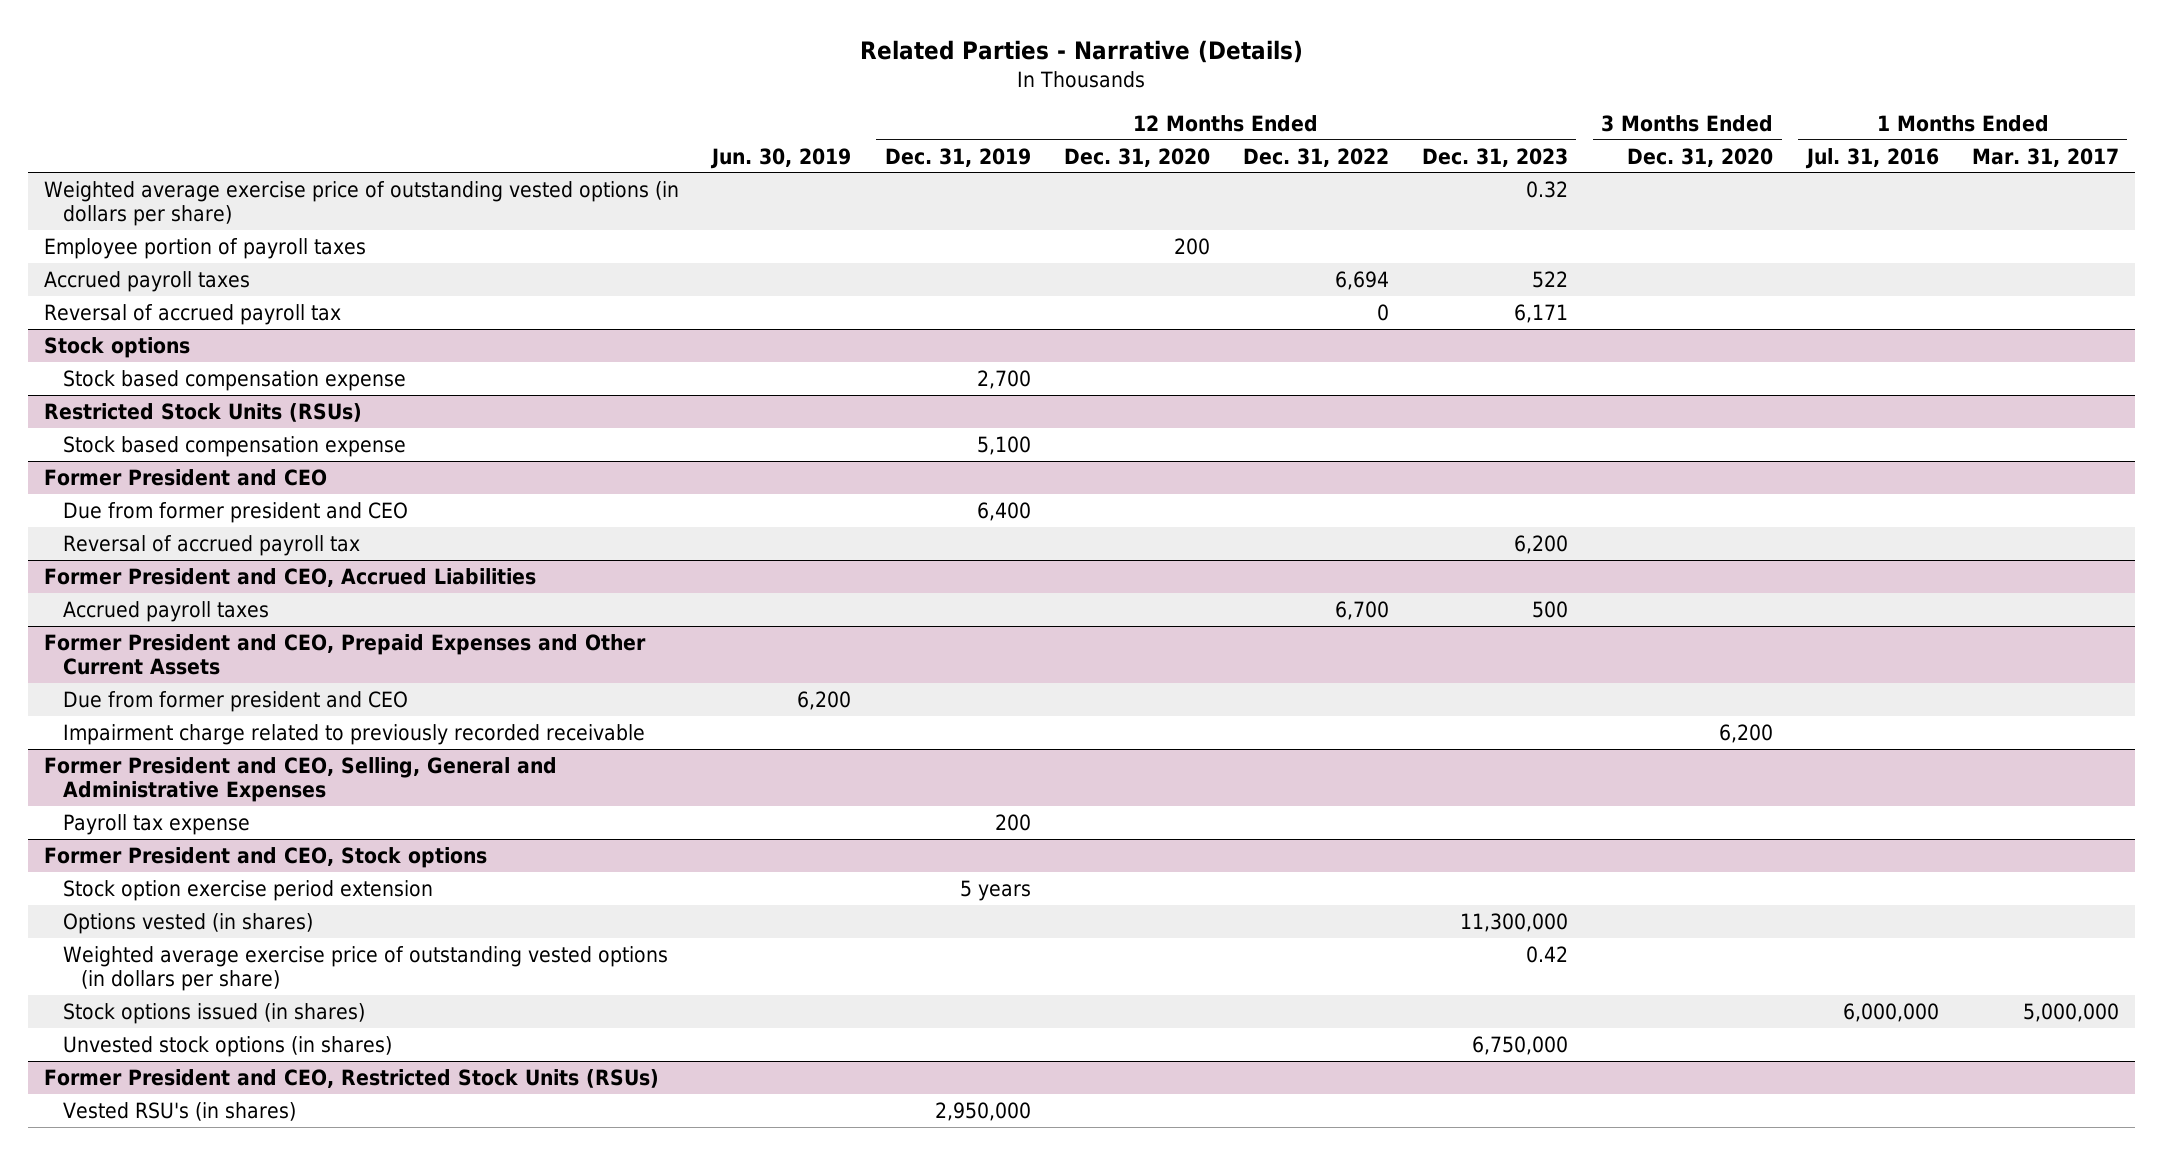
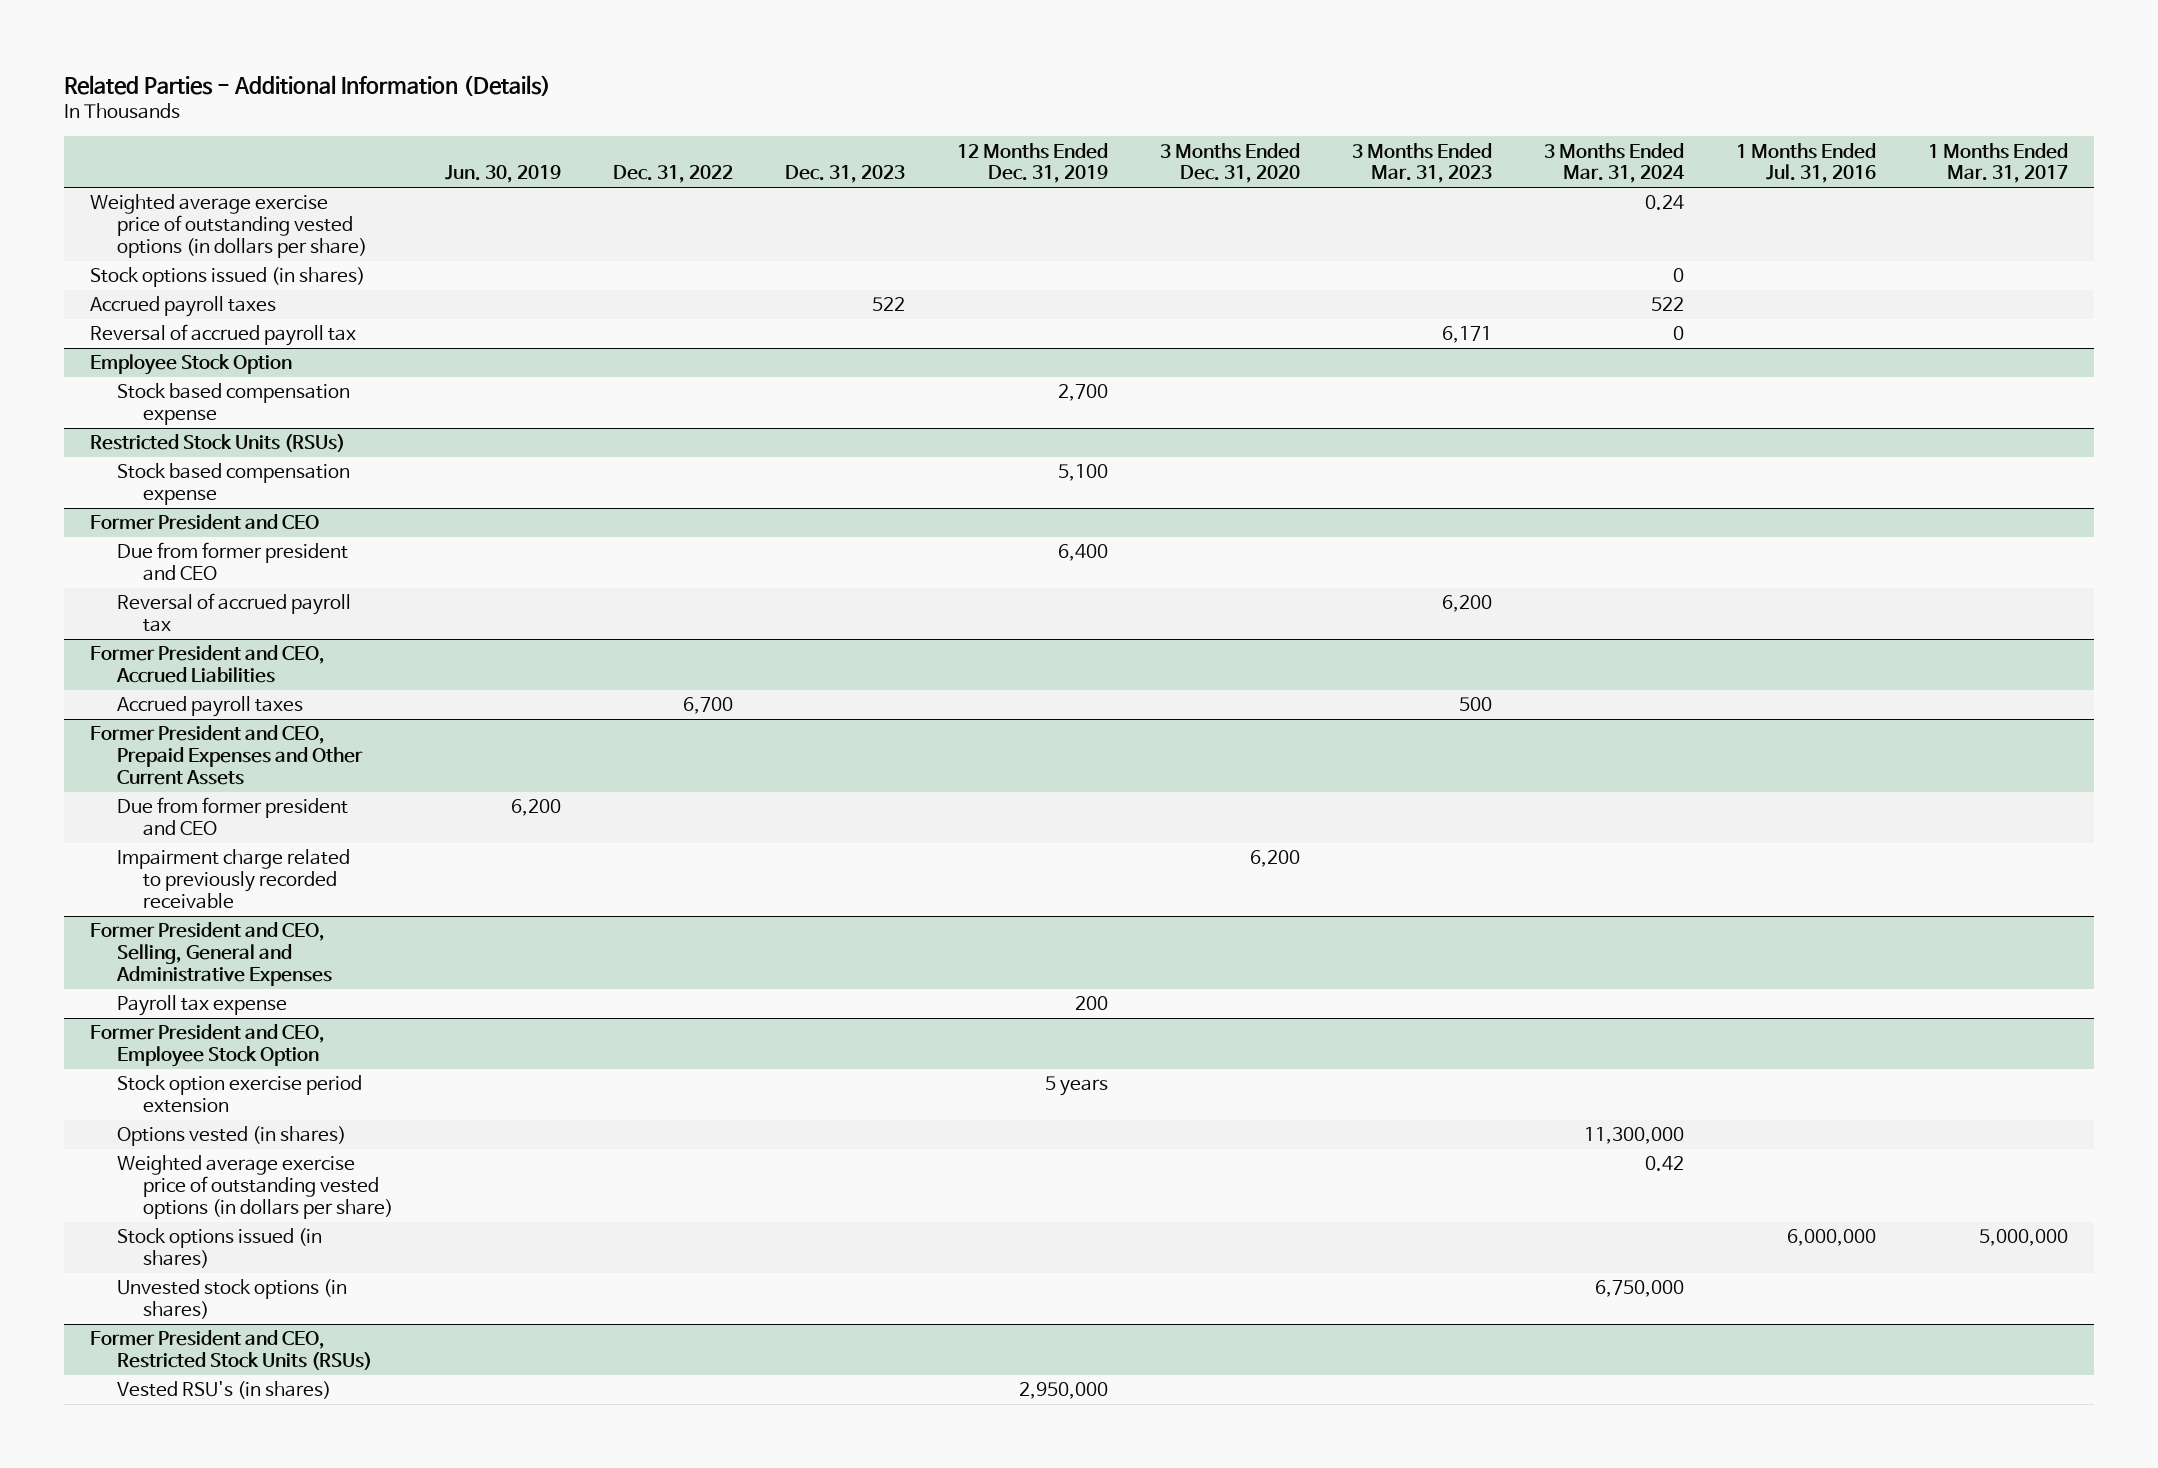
- Related Parties - Narrative (Details)
+ Related Parties - Additional Information (Details)
- | Jun. 30, 2019 | 12 Months Ended Dec. 31, 2019 | 12 Months Ended Dec. 31, 2020 | 12 Months Ended Dec. 31, 2022 | 12 Months Ended Dec. 31, 2023 | 3 Months Ended Dec. 31, 2020 | 1 Months Ended Jul. 31, 2016 | 1 Months Ended Mar. 31, 2017
+ | Jun. 30, 2019 | Dec. 31, 2022 | Dec. 31, 2023 | 12 Months Ended Dec. 31, 2019 | 3 Months Ended Dec. 31, 2020 | 3 Months Ended Mar. 31, 2023 | 3 Months Ended Mar. 31, 2024 | 1 Months Ended Jul. 31, 2016 | 1 Months Ended Mar. 31, 2017
- Employee portion of payroll taxes | | | 200 | | | | |
+ Stock options issued (in shares) | | | | | | | 0 | |
- Stock options
+ Employee Stock Option
- Former President and CEO, Stock options
+ Former President and CEO, Employee Stock Option

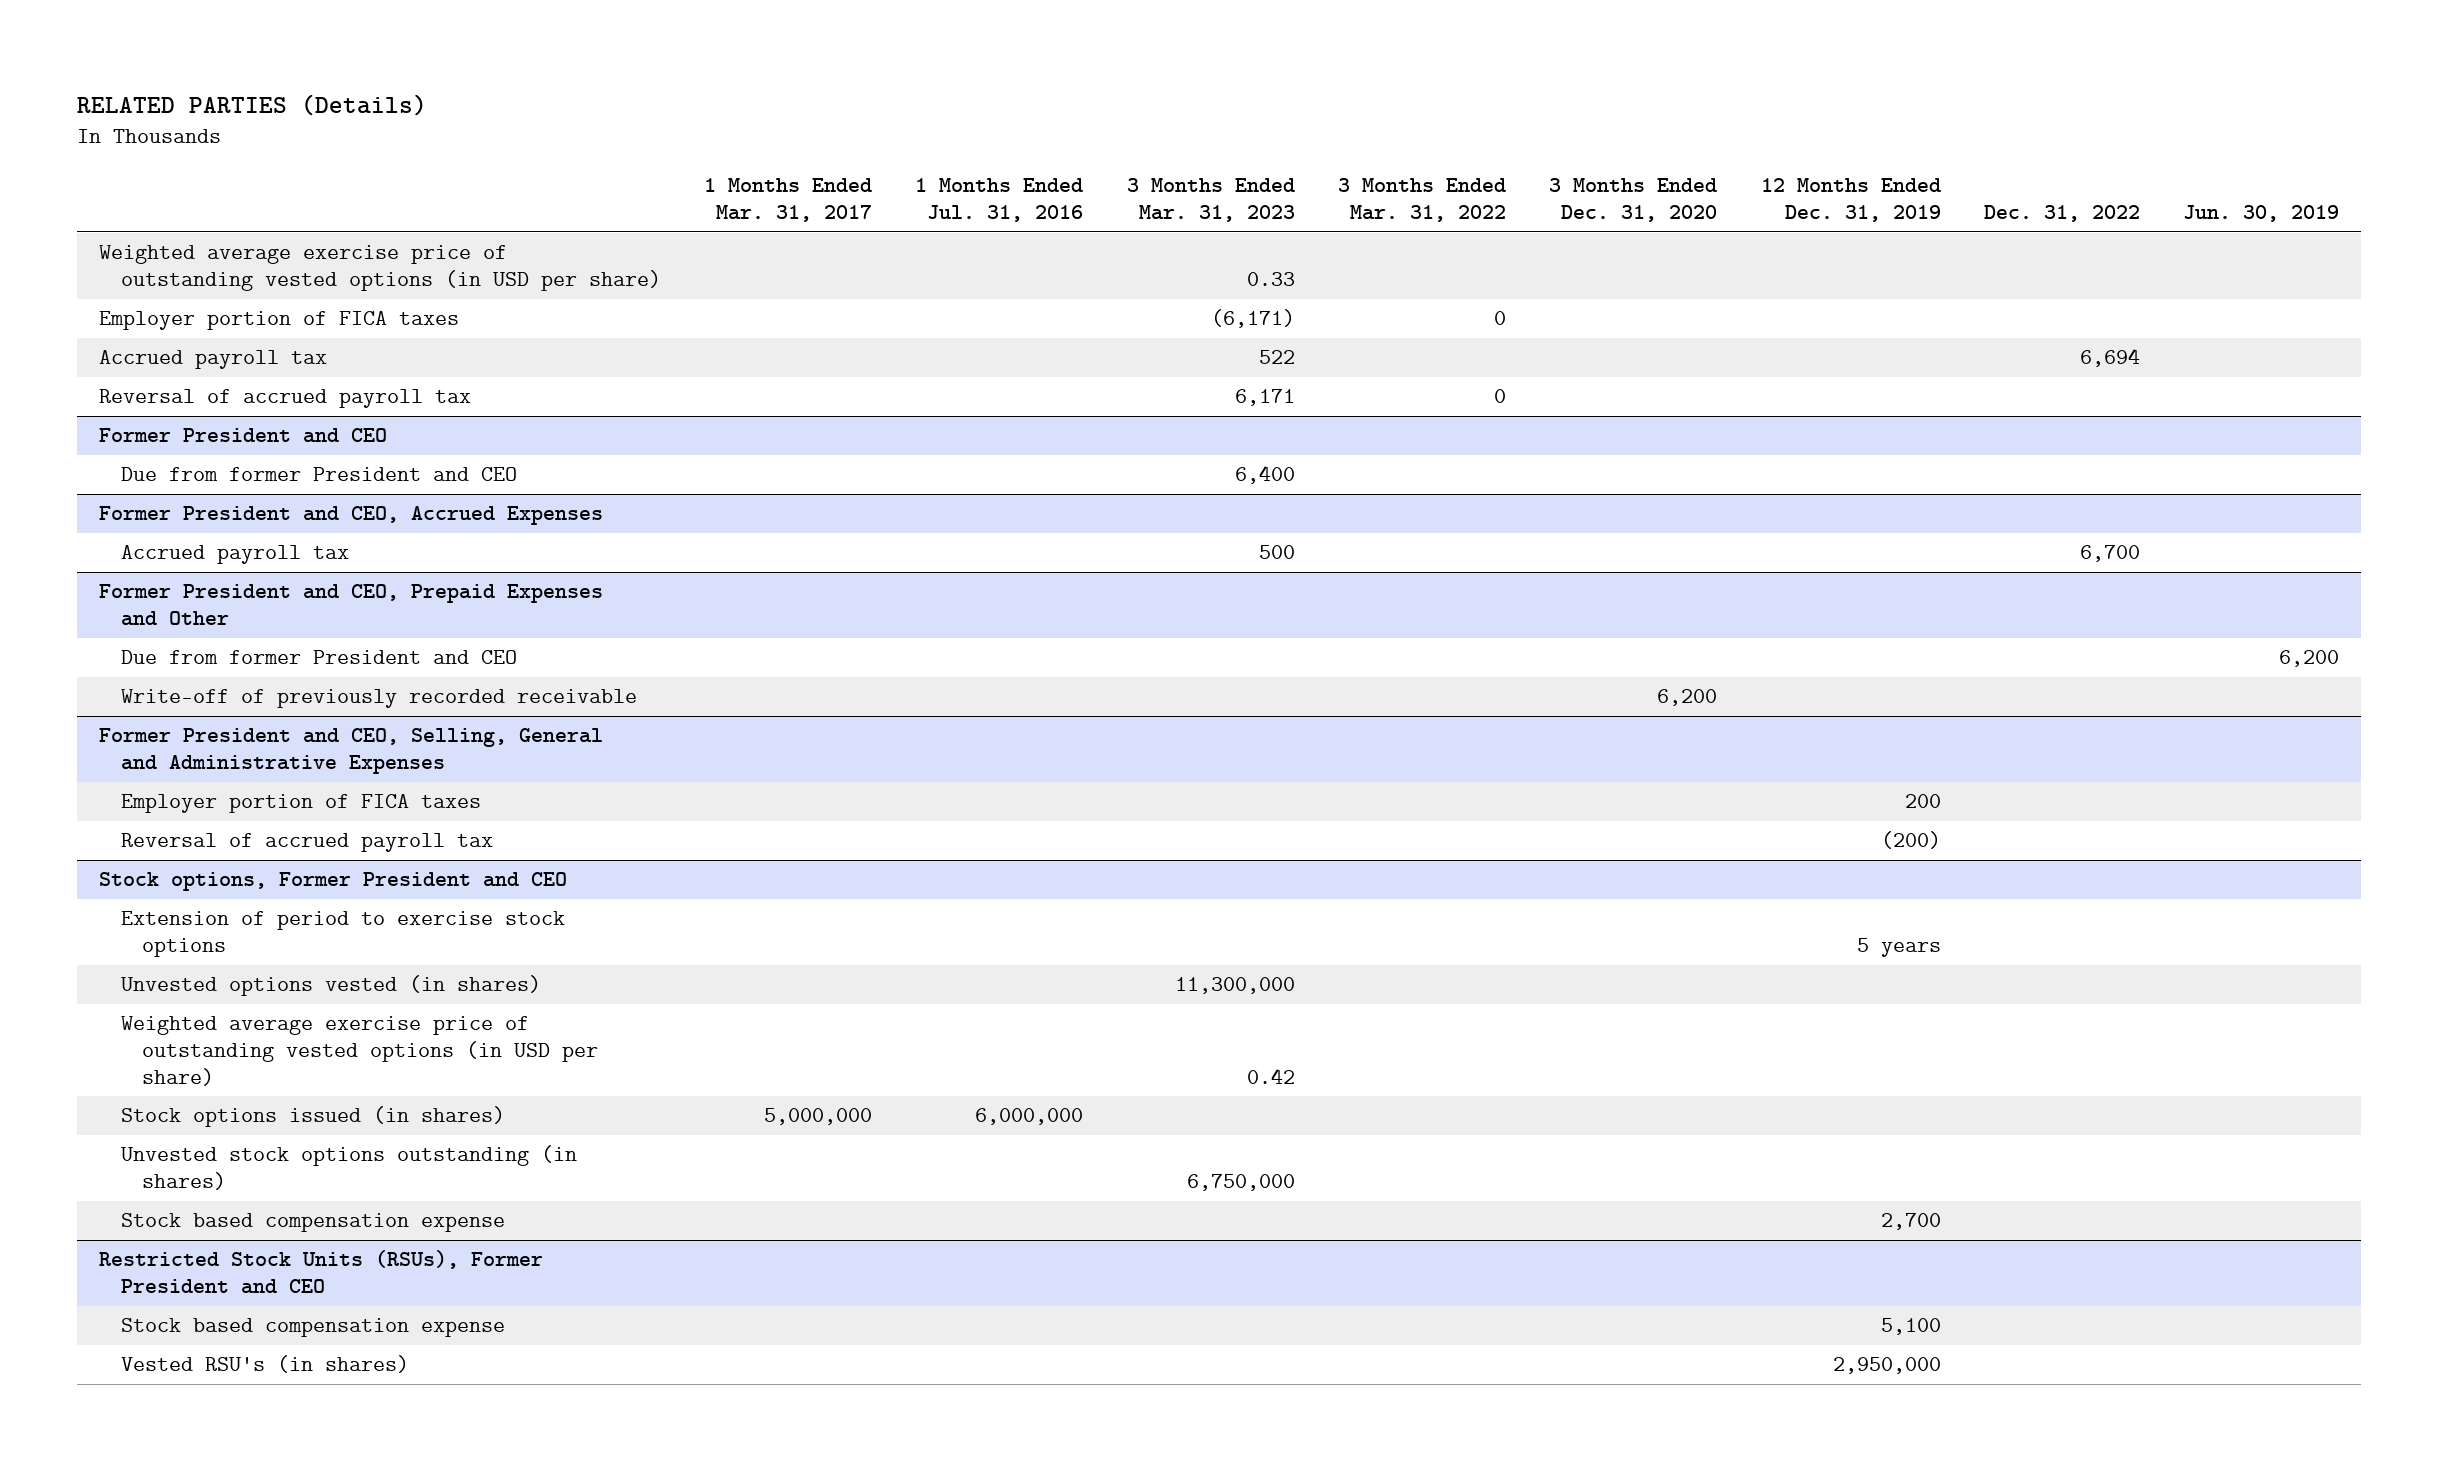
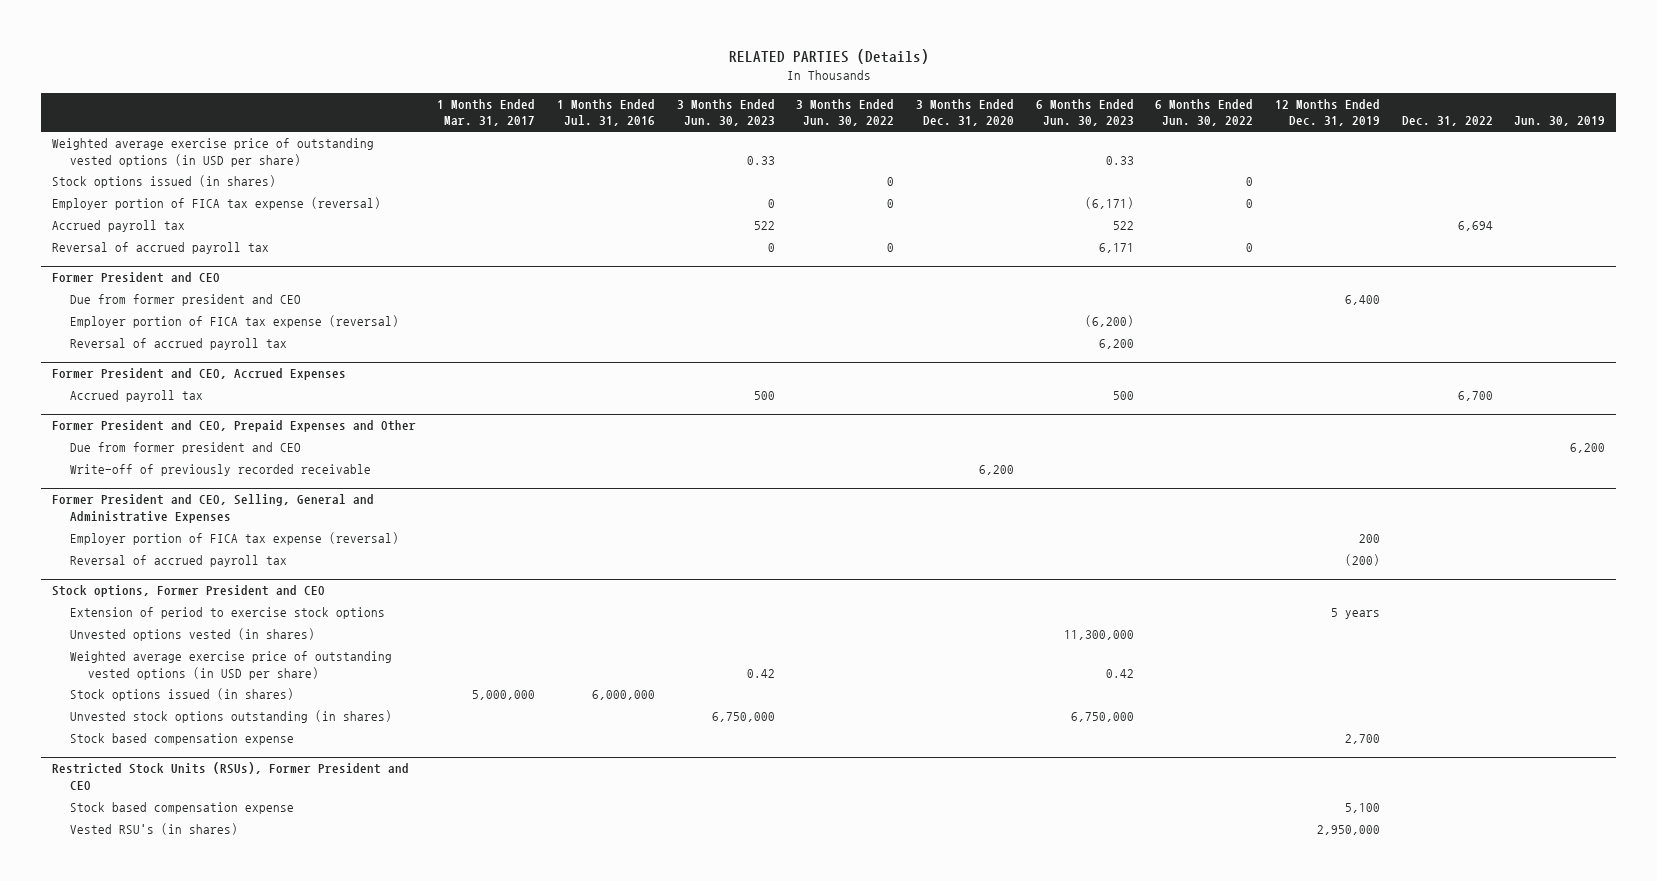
- | 1 Months Ended Mar. 31, 2017 | 1 Months Ended Jul. 31, 2016 | 3 Months Ended Mar. 31, 2023 | 3 Months Ended Mar. 31, 2022 | 3 Months Ended Dec. 31, 2020 | 12 Months Ended Dec. 31, 2019 | Dec. 31, 2022 | Jun. 30, 2019
+ | 1 Months Ended Mar. 31, 2017 | 1 Months Ended Jul. 31, 2016 | 3 Months Ended Jun. 30, 2023 | 3 Months Ended Jun. 30, 2022 | 3 Months Ended Dec. 31, 2020 | 6 Months Ended Jun. 30, 2023 | 6 Months Ended Jun. 30, 2022 | 12 Months Ended Dec. 31, 2019 | Dec. 31, 2022 | Jun. 30, 2019
- Employer portion of FICA taxes | | | (6,171) | 0 | | | |
+ Stock options issued (in shares) | | | | 0 | | | 0 | | |
+ Employer portion of FICA tax expense (reversal) | | | 0 | 0 | | (6,171) | 0 | | |
@ Former President and CEO
- Due from former President and CEO | | | 6,400 | | | | |
+ Due from former president and CEO | | | | | | | | 6,400 | |
+ Employer portion of FICA tax expense (reversal) | | | | | | (6,200) | | | |
+ Reversal of accrued payroll tax | | | | | | 6,200 | | | |
@ Former President and CEO, Prepaid Expenses and Other
- Due from former President and CEO | | | | | | | | 6,200
+ Due from former president and CEO | | | | | | | | | | 6,200
@ Former President and CEO, Selling, General and Administrative Expenses
- Employer portion of FICA taxes | | | | | | 200 | |
+ Employer portion of FICA tax expense (reversal) | | | | | | | | 200 | |

